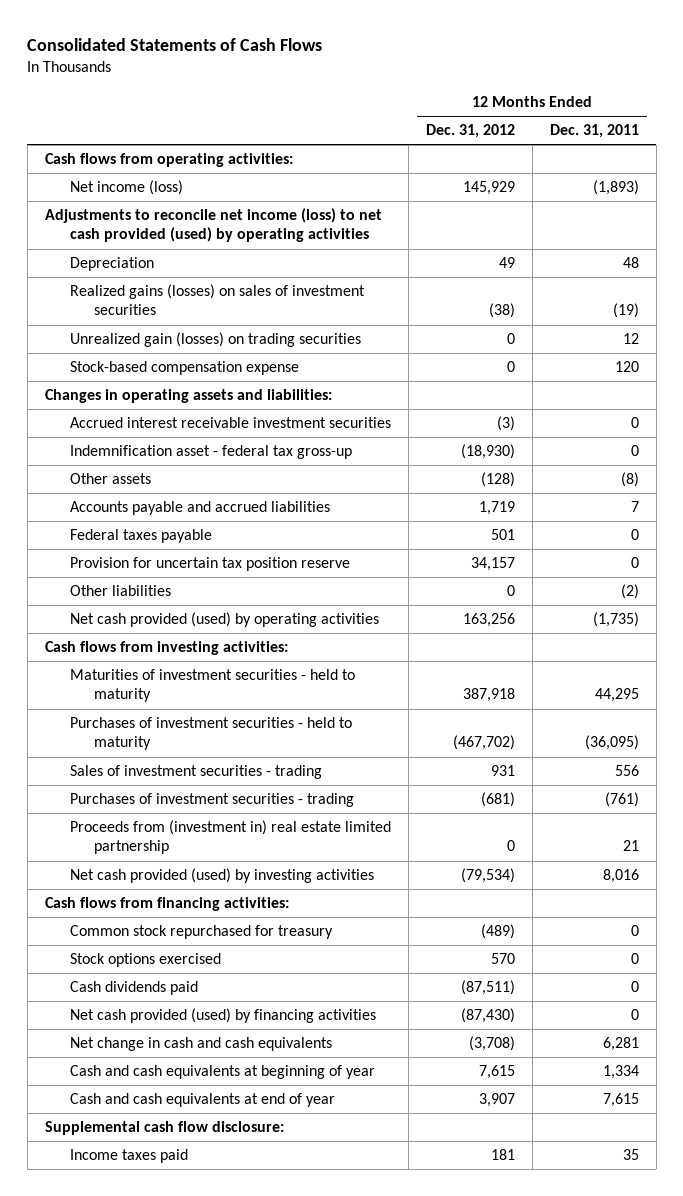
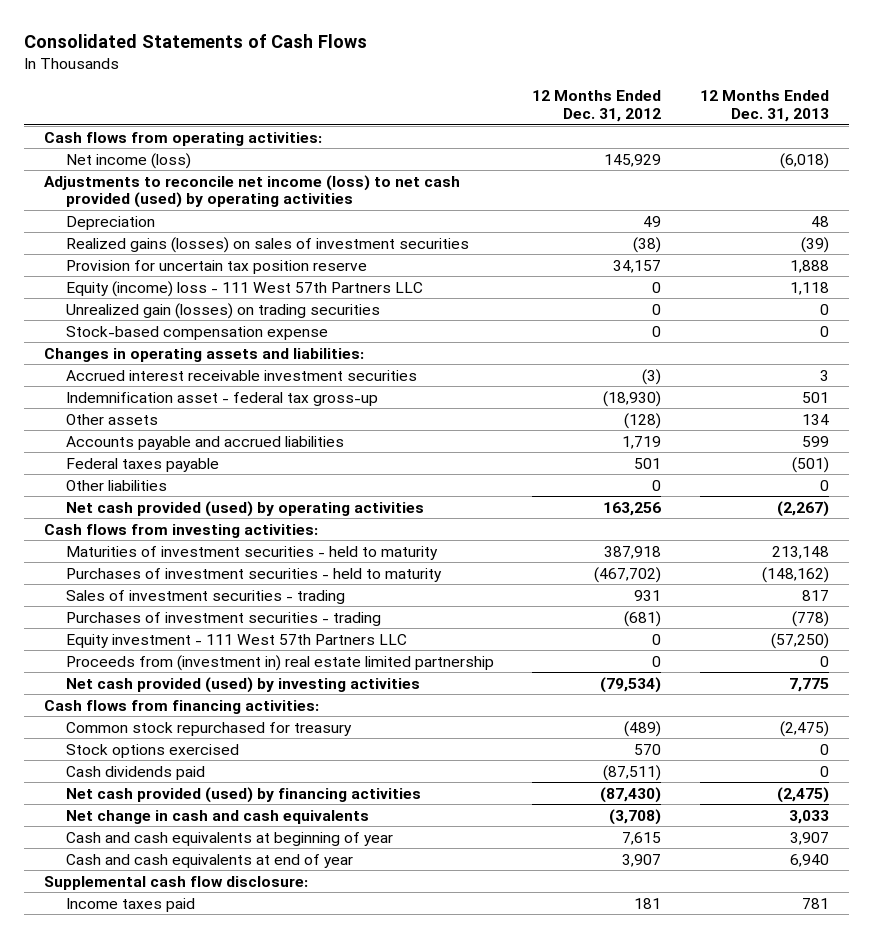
- | 12 Months Ended Dec. 31, 2012 | 12 Months Ended Dec. 31, 2011
+ | 12 Months Ended Dec. 31, 2012 | 12 Months Ended Dec. 31, 2013
moved up: Provision for uncertain tax position reserve | 34,157 | 1,888
+ Equity (income) loss - 111 West 57th Partners LLC | 0 | 1,118
+ Equity investment - 111 West 57th Partners LLC | 0 | (57,250)

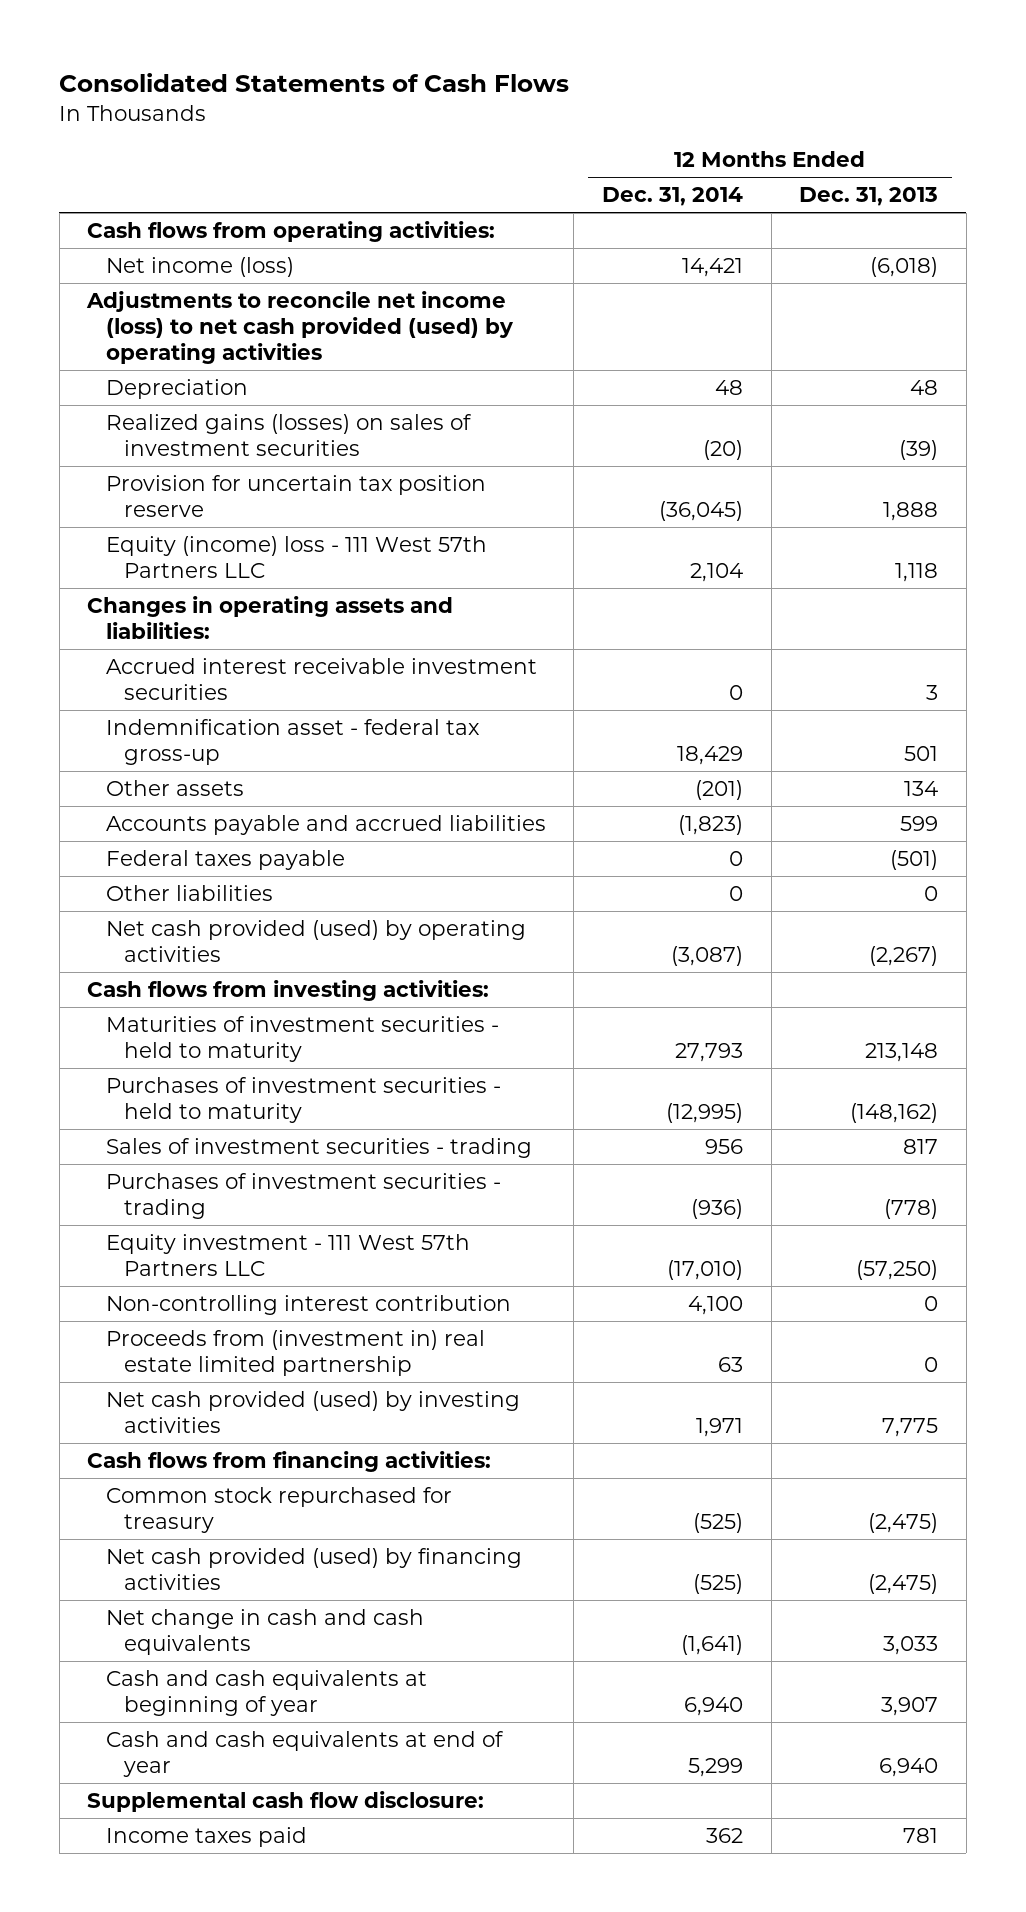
- | 12 Months Ended Dec. 31, 2012 | 12 Months Ended Dec. 31, 2013
+ | 12 Months Ended Dec. 31, 2014 | 12 Months Ended Dec. 31, 2013
- Unrealized gain (losses) on trading securities | 0 | 0
- Stock-based compensation expense | 0 | 0
+ Non-controlling interest contribution | 4,100 | 0
- Stock options exercised | 570 | 0
- Cash dividends paid | (87,511) | 0

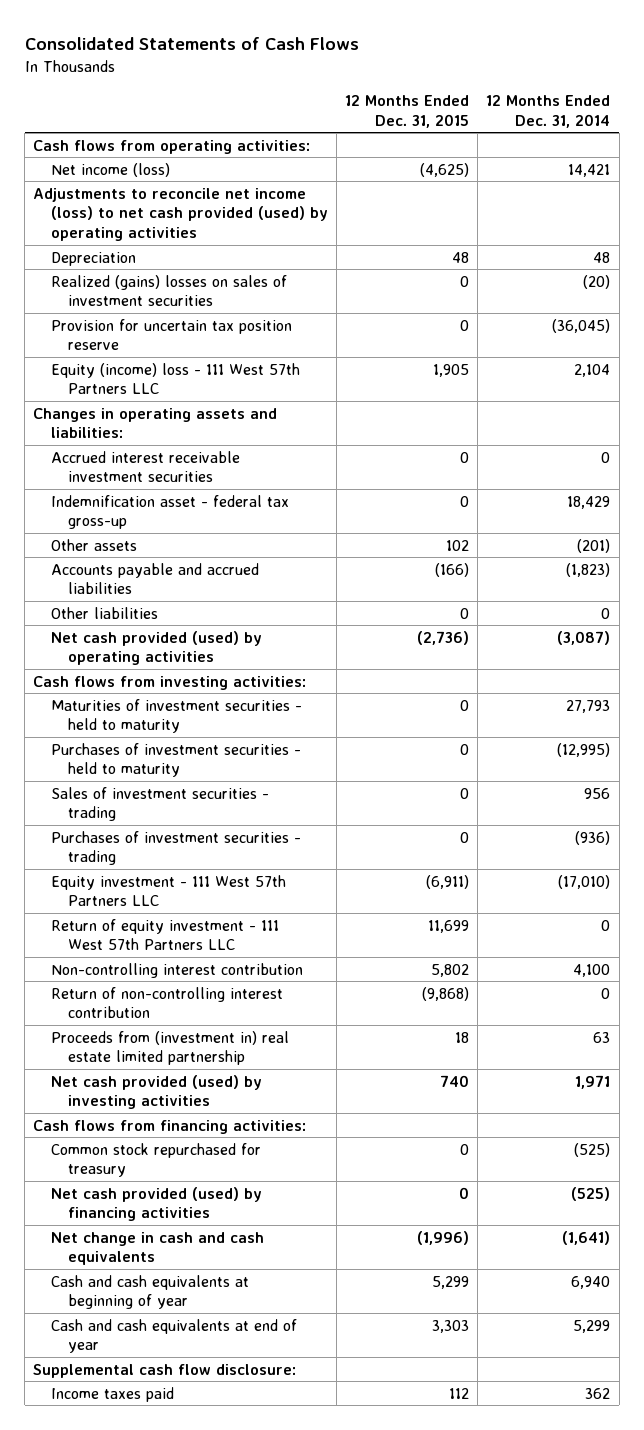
- | 12 Months Ended Dec. 31, 2014 | 12 Months Ended Dec. 31, 2013
+ | 12 Months Ended Dec. 31, 2015 | 12 Months Ended Dec. 31, 2014
- Realized gains (losses) on sales of investment securities | (20) | (39)
+ Realized (gains) losses on sales of investment securities | 0 | (20)
- Federal taxes payable | 0 | (501)
+ Return of equity investment - 111 West 57th Partners LLC | 11,699 | 0
+ Return of non-controlling interest contribution | (9,868) | 0

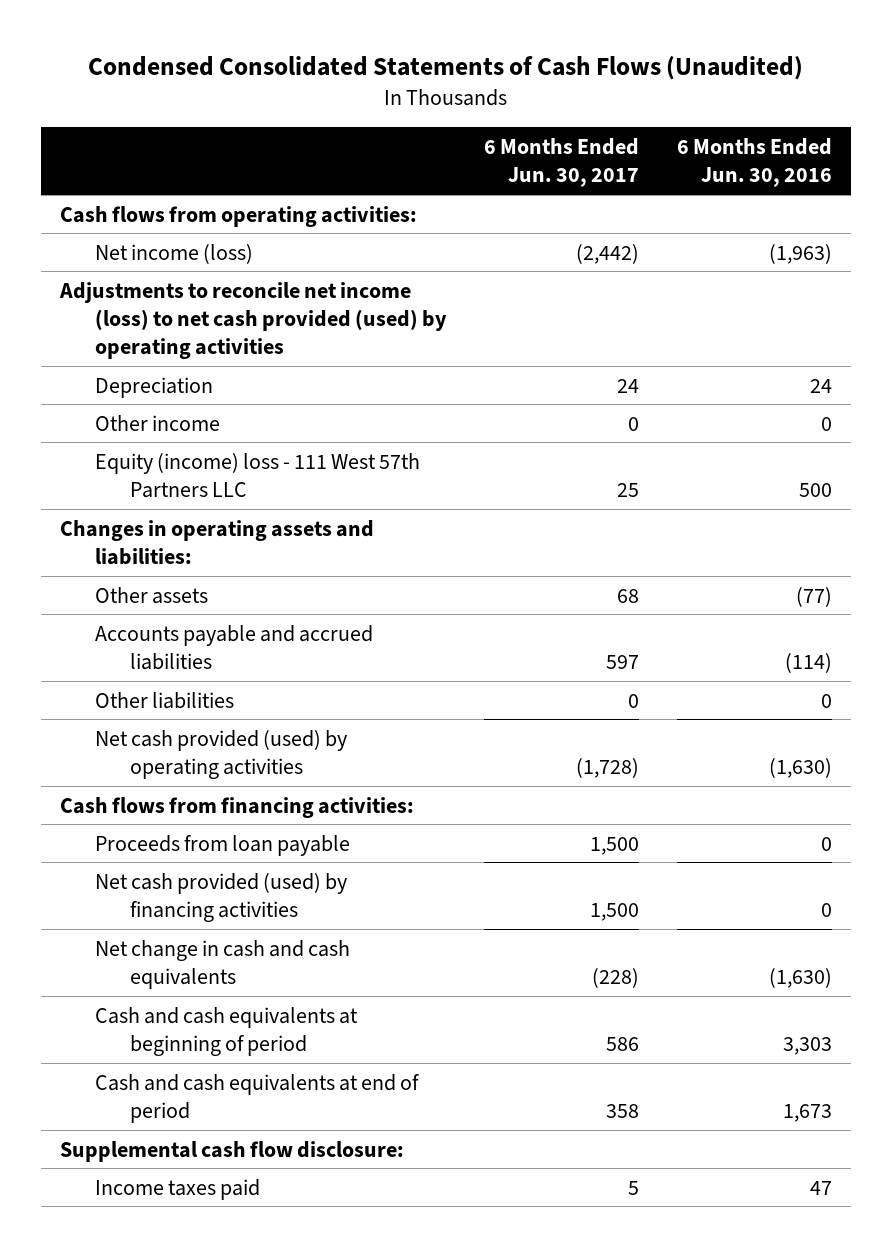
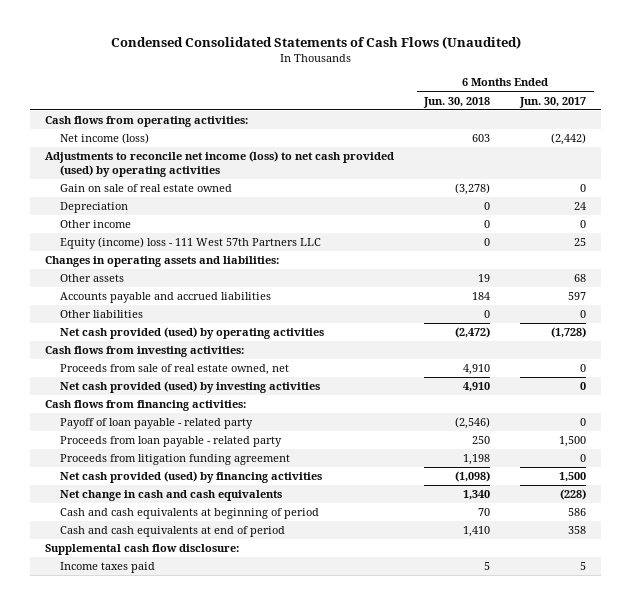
- | 6 Months Ended Jun. 30, 2017 | 6 Months Ended Jun. 30, 2016
+ | 6 Months Ended Jun. 30, 2018 | 6 Months Ended Jun. 30, 2017
+ Gain on sale of real estate owned | (3,278) | 0
+ Cash flows from investing activities:
+ Proceeds from sale of real estate owned, net | 4,910 | 0
+ Net cash provided (used) by investing activities | 4,910 | 0
- Proceeds from loan payable | 1,500 | 0
+ Payoff of loan payable - related party | (2,546) | 0
+ Proceeds from loan payable - related party | 250 | 1,500
+ Proceeds from litigation funding agreement | 1,198 | 0

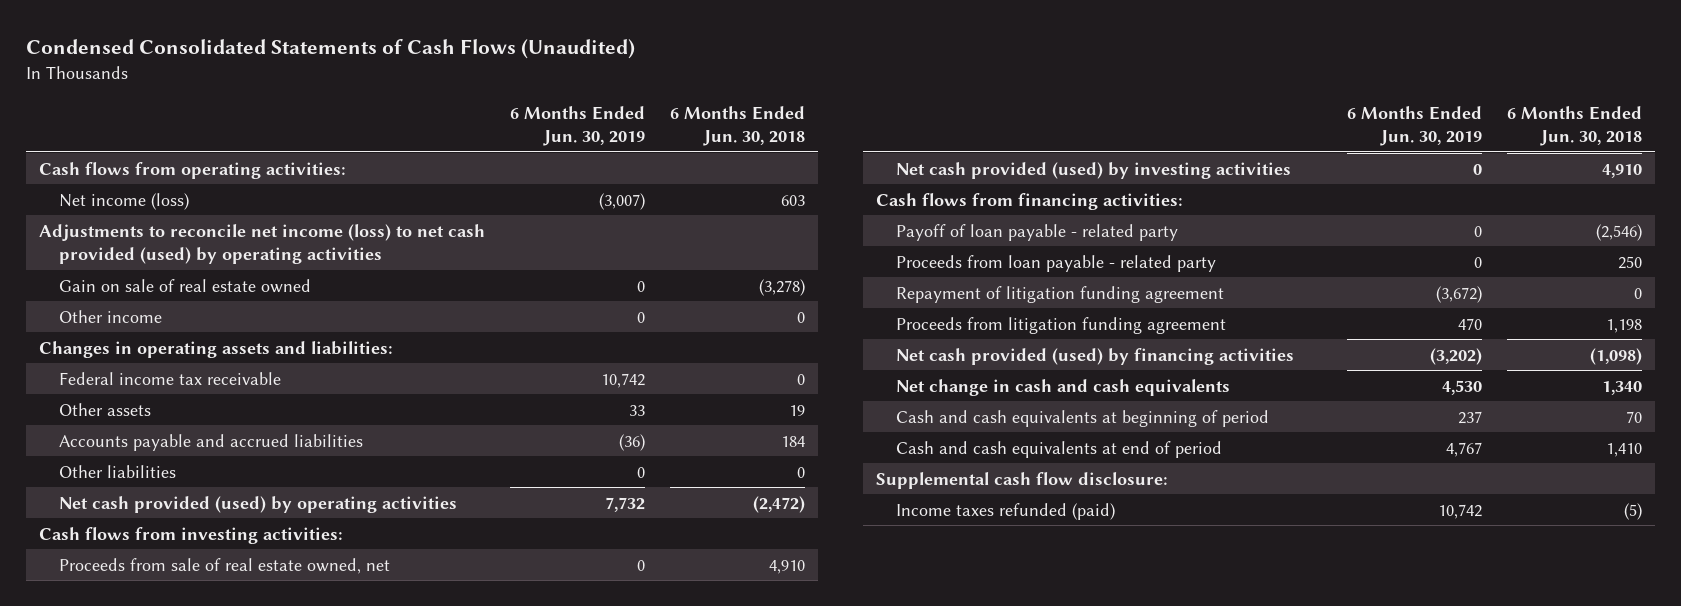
- | 6 Months Ended Jun. 30, 2018 | 6 Months Ended Jun. 30, 2017
+ | 6 Months Ended Jun. 30, 2019 | 6 Months Ended Jun. 30, 2018
- Depreciation | 0 | 24
- Equity (income) loss - 111 West 57th Partners LLC | 0 | 25
+ Federal income tax receivable | 10,742 | 0
+ Repayment of litigation funding agreement | (3,672) | 0
- Income taxes paid | 5 | 5
+ Income taxes refunded (paid) | 10,742 | (5)

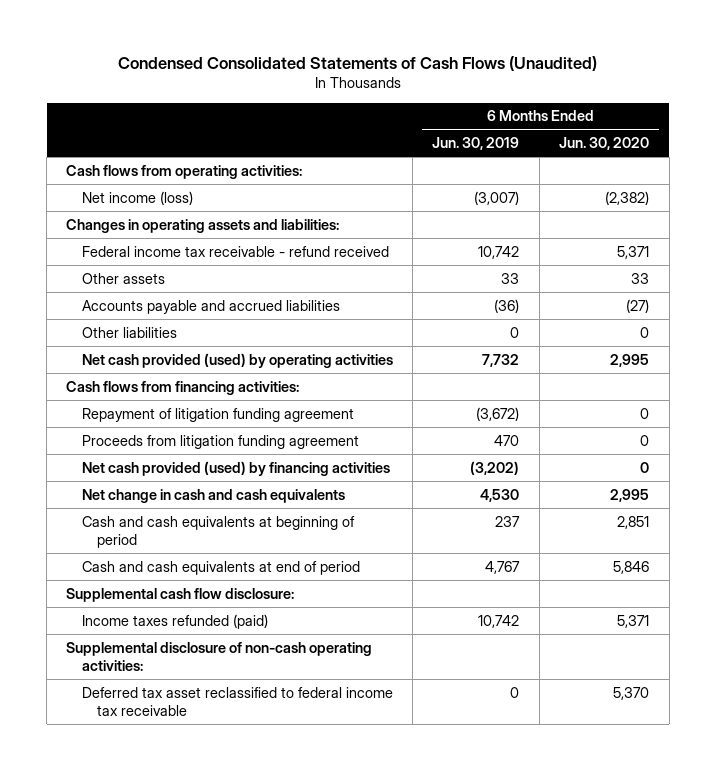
- | 6 Months Ended Jun. 30, 2019 | 6 Months Ended Jun. 30, 2018
+ | 6 Months Ended Jun. 30, 2019 | 6 Months Ended Jun. 30, 2020
- Adjustments to reconcile net income (loss) to net cash provided (used) by operating activities
- Gain on sale of real estate owned | 0 | (3,278)
- Other income | 0 | 0
- Federal income tax receivable | 10,742 | 0
+ Federal income tax receivable - refund received | 10,742 | 5,371
- Cash flows from investing activities:
- Proceeds from sale of real estate owned, net | 0 | 4,910
- Net cash provided (used) by investing activities | 0 | 4,910
- Payoff of loan payable - related party | 0 | (2,546)
- Proceeds from loan payable - related party | 0 | 250
+ Supplemental disclosure of non-cash operating activities:
+ Deferred tax asset reclassified to federal income tax receivable | 0 | 5,370

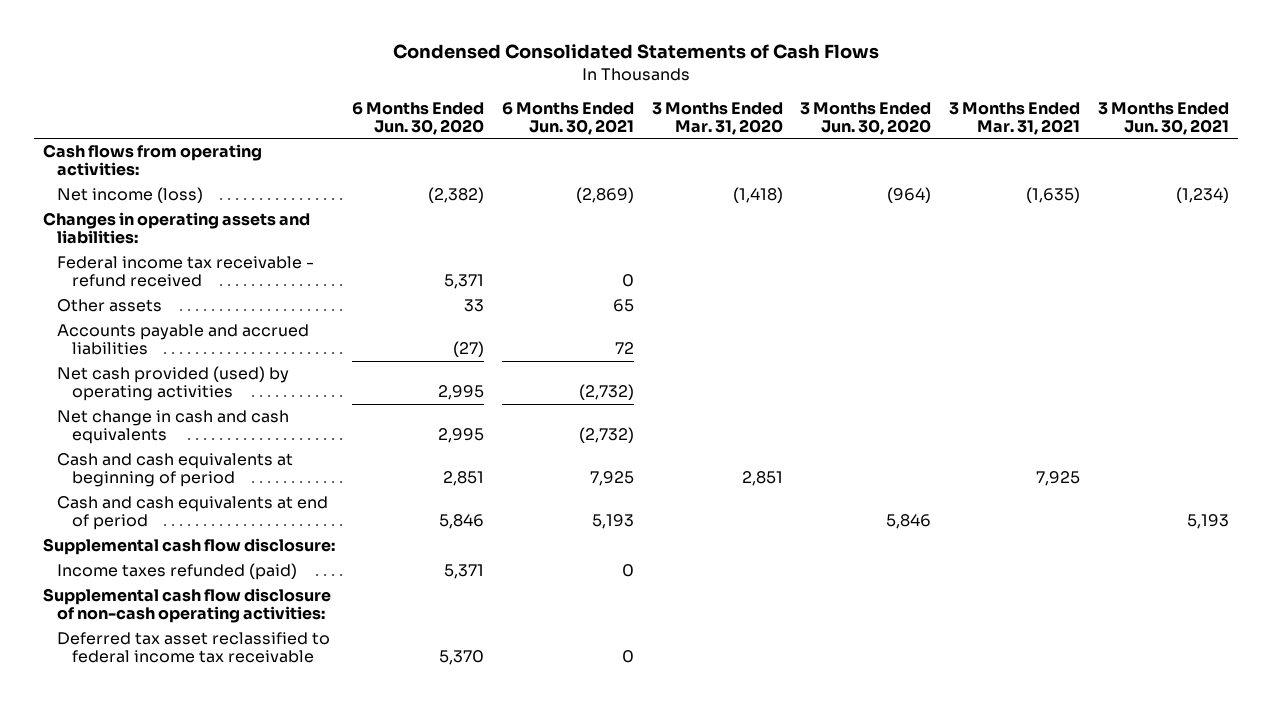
- Condensed Consolidated Statements of Cash Flows (Unaudited)
+ Condensed Consolidated Statements of Cash Flows
- | 6 Months Ended Jun. 30, 2019 | 6 Months Ended Jun. 30, 2020
+ | 6 Months Ended Jun. 30, 2020 | 6 Months Ended Jun. 30, 2021 | 3 Months Ended Mar. 31, 2020 | 3 Months Ended Jun. 30, 2020 | 3 Months Ended Mar. 31, 2021 | 3 Months Ended Jun. 30, 2021
- Other liabilities | 0 | 0
- Cash flows from financing activities:
- Repayment of litigation funding agreement | (3,672) | 0
- Proceeds from litigation funding agreement | 470 | 0
- Net cash provided (used) by financing activities | (3,202) | 0
- Supplemental disclosure of non-cash operating activities:
+ Supplemental cash flow disclosure of non-cash operating activities:

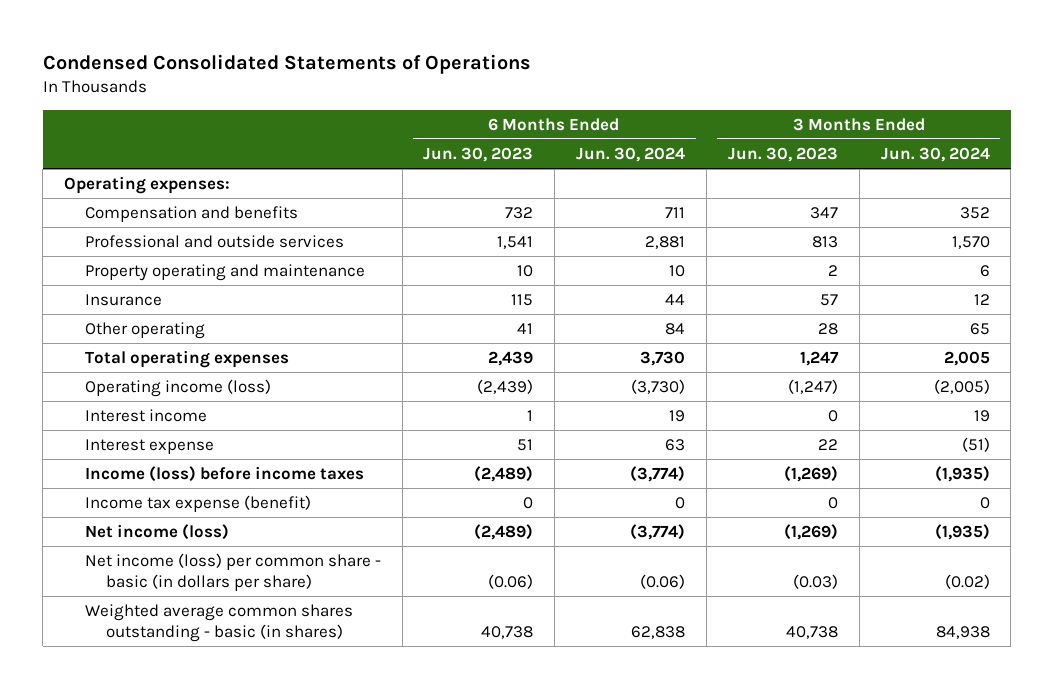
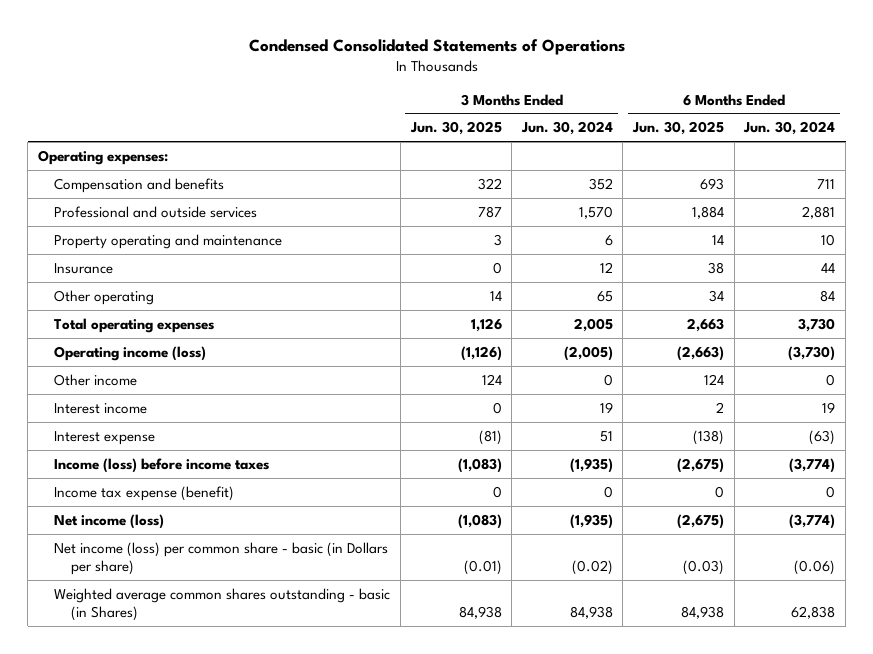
- | 6 Months Ended Jun. 30, 2023 | 6 Months Ended Jun. 30, 2024 | 3 Months Ended Jun. 30, 2023 | 3 Months Ended Jun. 30, 2024
+ | 3 Months Ended Jun. 30, 2025 | 3 Months Ended Jun. 30, 2024 | 6 Months Ended Jun. 30, 2025 | 6 Months Ended Jun. 30, 2024
+ Other income | 124 | 0 | 124 | 0
- Interest expense | 51 | 63 | 22 | (51)
+ Interest expense | (81) | 51 | (138) | (63)
- Net income (loss) per common share - basic (in dollars per share) | (0.06) | (0.06) | (0.03) | (0.02)
- Weighted average common shares outstanding - basic (in shares) | 40,738 | 62,838 | 40,738 | 84,938
+ Net income (loss) per common share - basic (in Dollars per share) | (0.01) | (0.02) | (0.03) | (0.06)
+ Weighted average common shares outstanding - basic (in Shares) | 84,938 | 84,938 | 84,938 | 62,838

